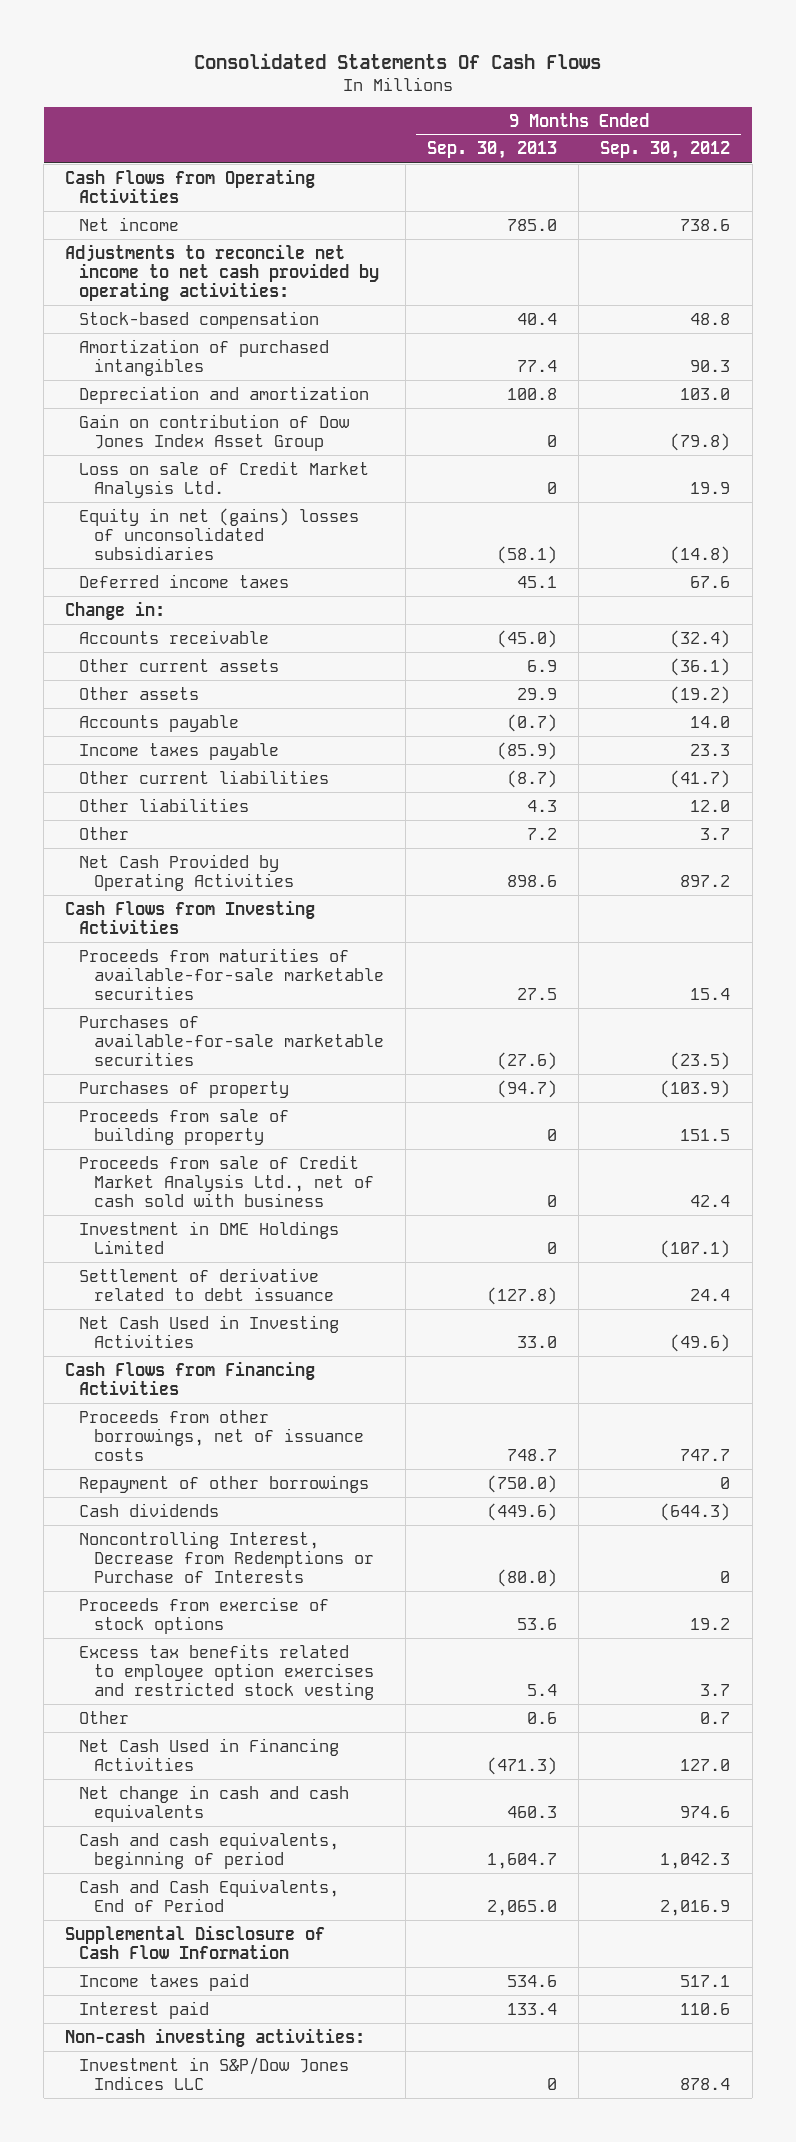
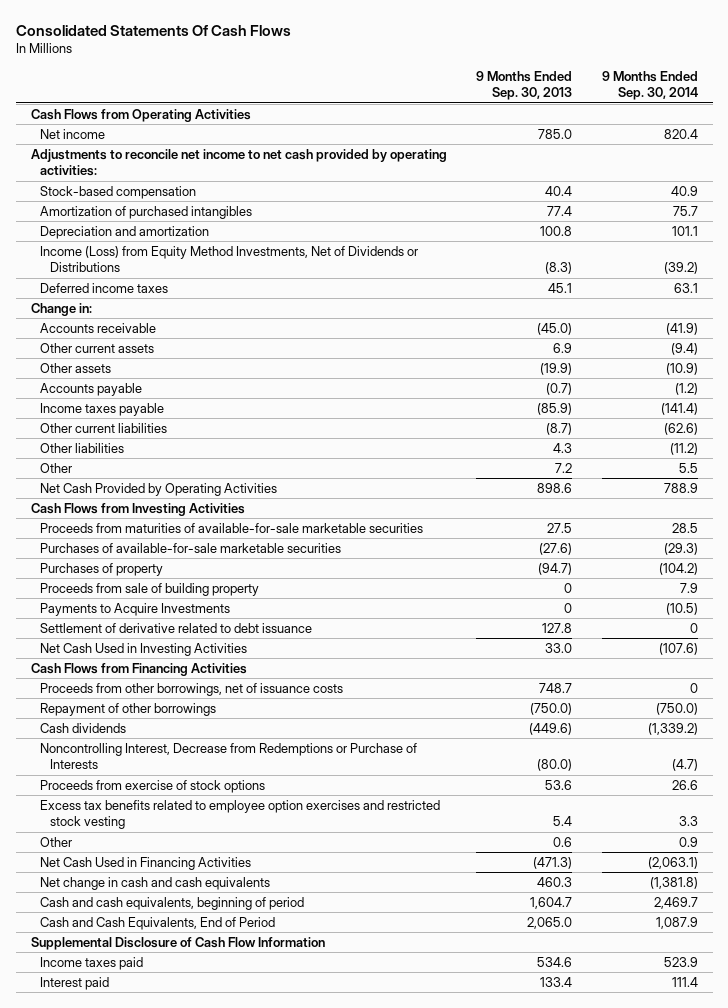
- | 9 Months Ended Sep. 30, 2013 | 9 Months Ended Sep. 30, 2012
+ | 9 Months Ended Sep. 30, 2013 | 9 Months Ended Sep. 30, 2014
- Gain on contribution of Dow Jones Index Asset Group | 0 | (79.8)
- Loss on sale of Credit Market Analysis Ltd. | 0 | 19.9
- Equity in net (gains) losses of unconsolidated subsidiaries | (58.1) | (14.8)
+ Income (Loss) from Equity Method Investments, Net of Dividends or Distributions | (8.3) | (39.2)
- Other assets | 29.9 | (19.2)
+ Other assets | (19.9) | (10.9)
- Proceeds from sale of Credit Market Analysis Ltd., net of cash sold with business | 0 | 42.4
- Investment in DME Holdings Limited | 0 | (107.1)
- Settlement of derivative related to debt issuance | (127.8) | 24.4
+ Payments to Acquire Investments | 0 | (10.5)
+ Settlement of derivative related to debt issuance | 127.8 | 0
- Non-cash investing activities:
- Investment in S&P/Dow Jones Indices LLC | 0 | 878.4

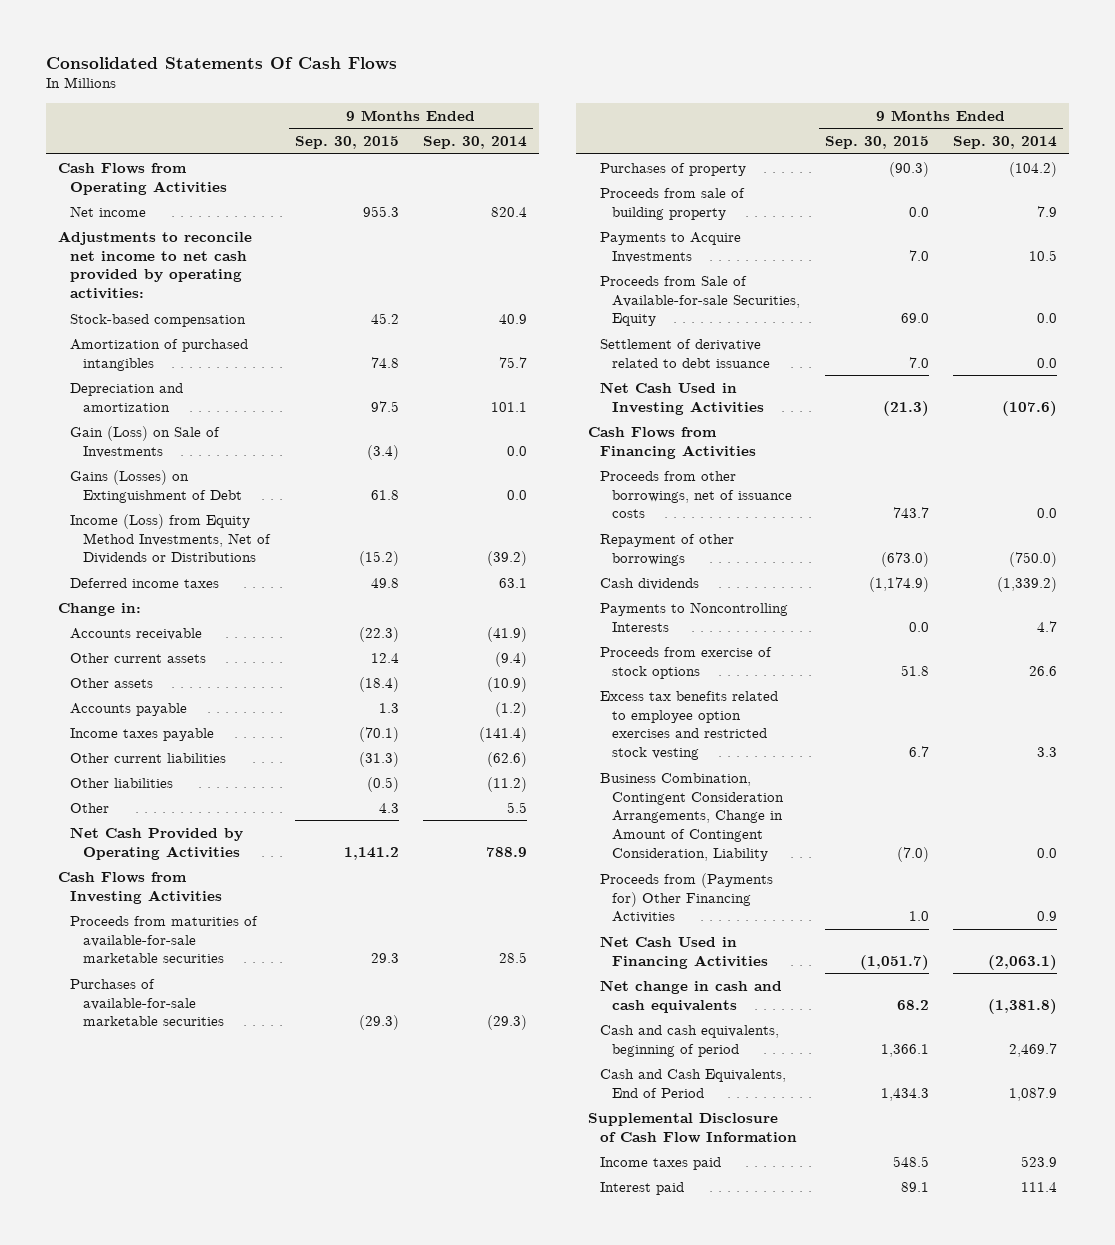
- | 9 Months Ended Sep. 30, 2013 | 9 Months Ended Sep. 30, 2014
+ | 9 Months Ended Sep. 30, 2015 | 9 Months Ended Sep. 30, 2014
+ Gain (Loss) on Sale of Investments | (3.4) | 0.0
+ Gains (Losses) on Extinguishment of Debt | 61.8 | 0.0
- Payments to Acquire Investments | 0 | (10.5)
- Settlement of derivative related to debt issuance | 127.8 | 0
+ Payments to Acquire Investments | 7.0 | 10.5
+ Proceeds from Sale of Available-for-sale Securities, Equity | 69.0 | 0.0
+ Settlement of derivative related to debt issuance | 7.0 | 0.0
- Proceeds from other borrowings, net of issuance costs | 748.7 | 0
+ Proceeds from other borrowings, net of issuance costs | 743.7 | 0.0
- Noncontrolling Interest, Decrease from Redemptions or Purchase of Interests | (80.0) | (4.7)
+ Payments to Noncontrolling Interests | 0.0 | 4.7
- Other | 0.6 | 0.9
+ Business Combination, Contingent Consideration Arrangements, Change in Amount of Contingent Consideration, Liability | (7.0) | 0.0
+ Proceeds from (Payments for) Other Financing Activities | 1.0 | 0.9

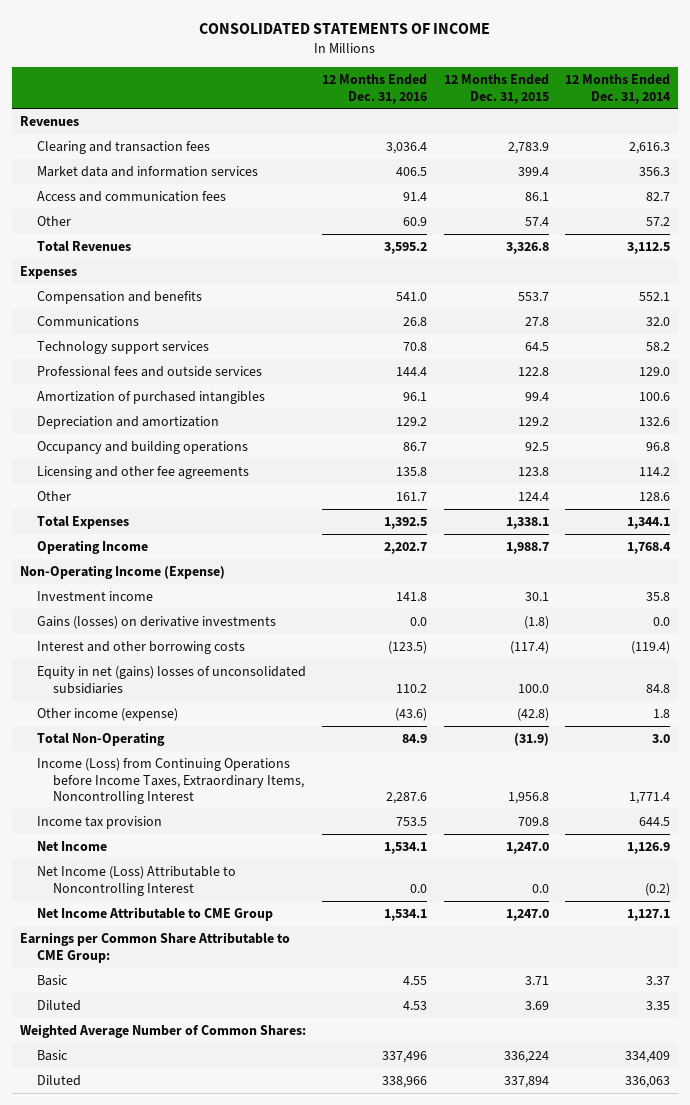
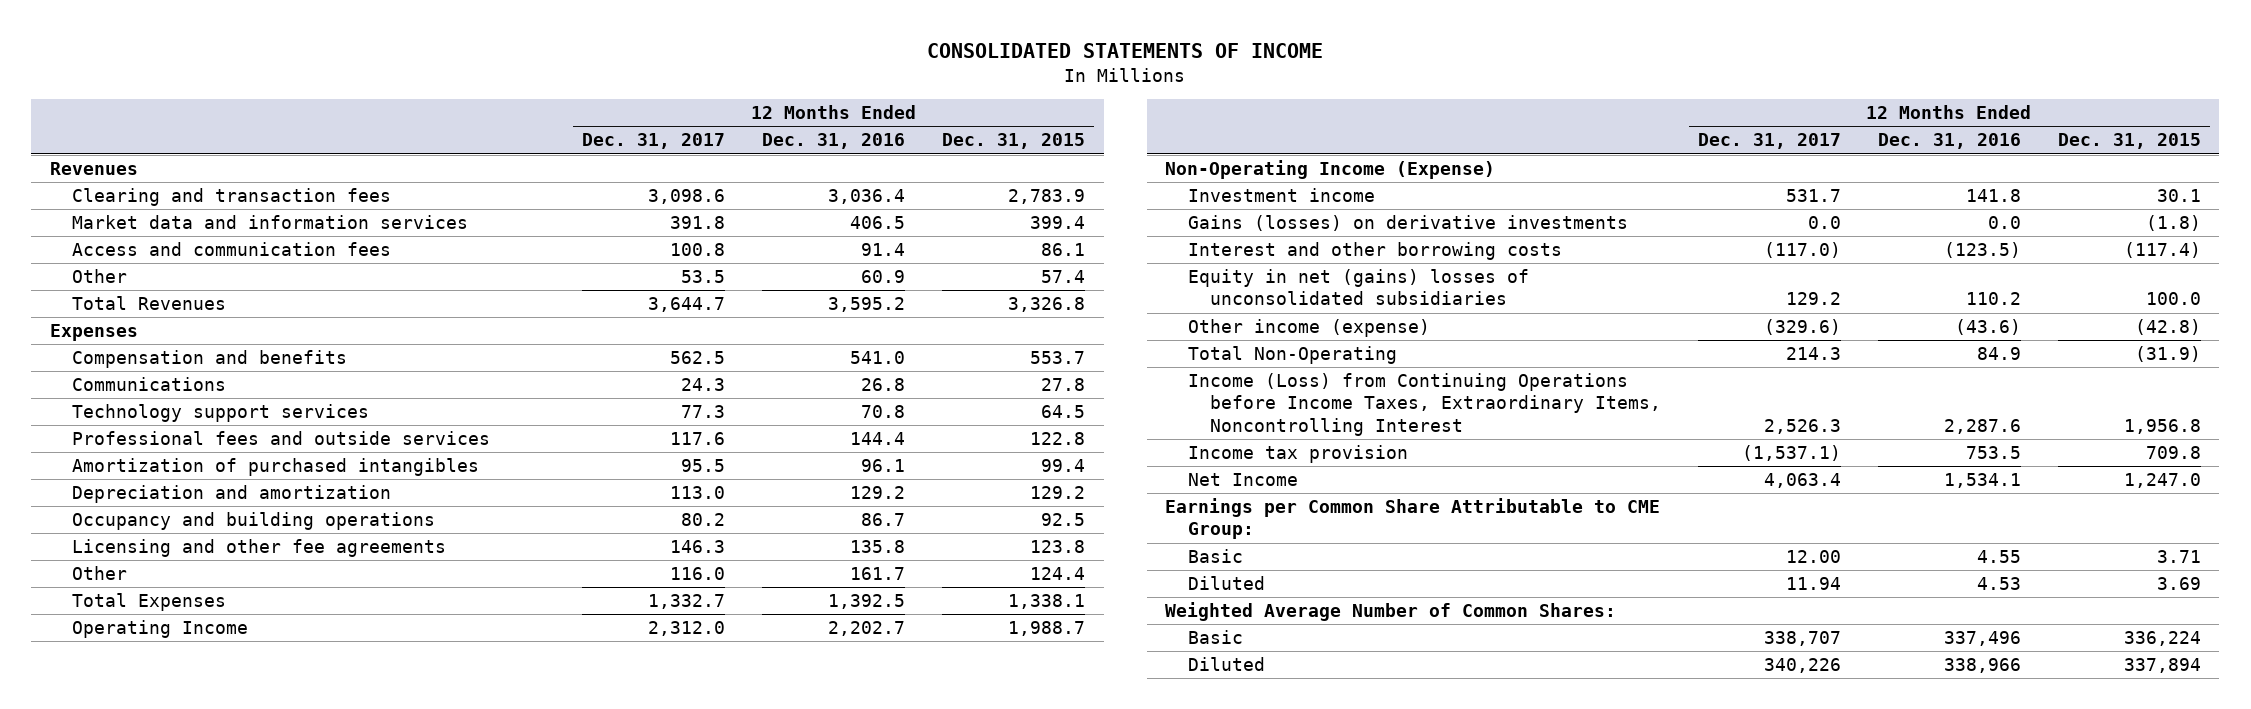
- | 12 Months Ended Dec. 31, 2016 | 12 Months Ended Dec. 31, 2015 | 12 Months Ended Dec. 31, 2014
+ | 12 Months Ended Dec. 31, 2017 | 12 Months Ended Dec. 31, 2016 | 12 Months Ended Dec. 31, 2015
- Net Income (Loss) Attributable to Noncontrolling Interest | 0.0 | 0.0 | (0.2)
- Net Income Attributable to CME Group | 1,534.1 | 1,247.0 | 1,127.1

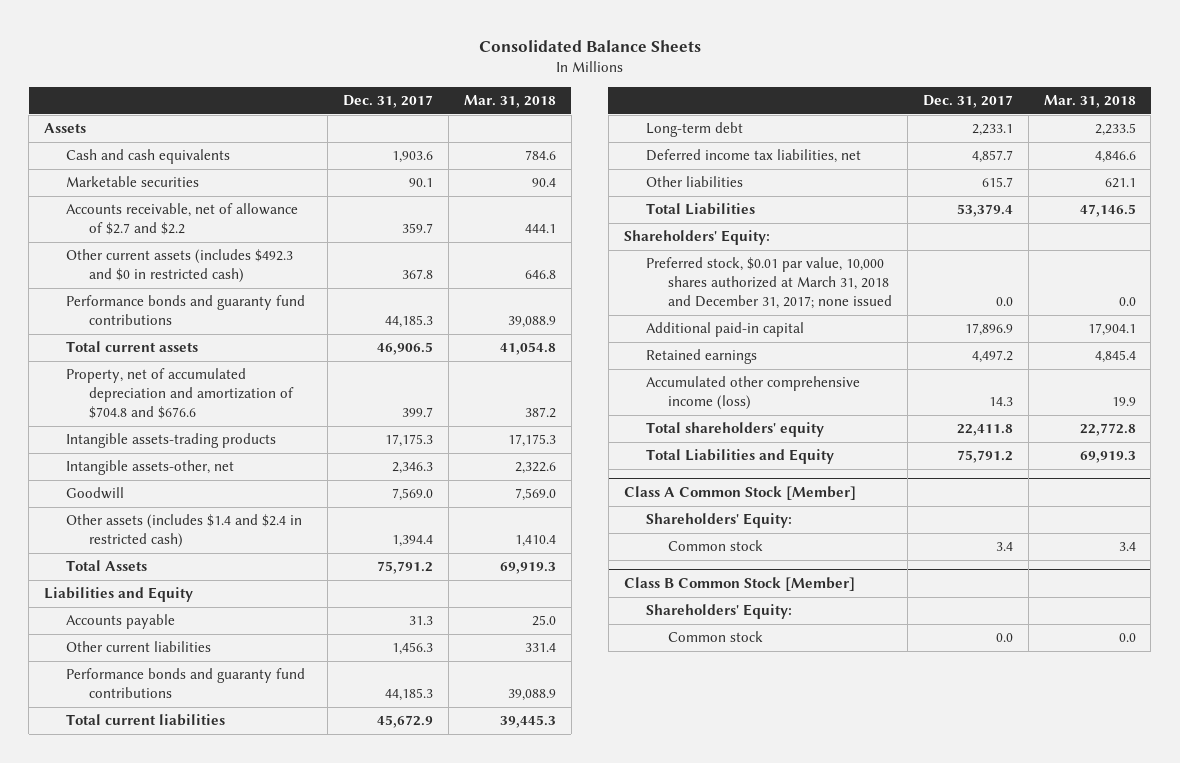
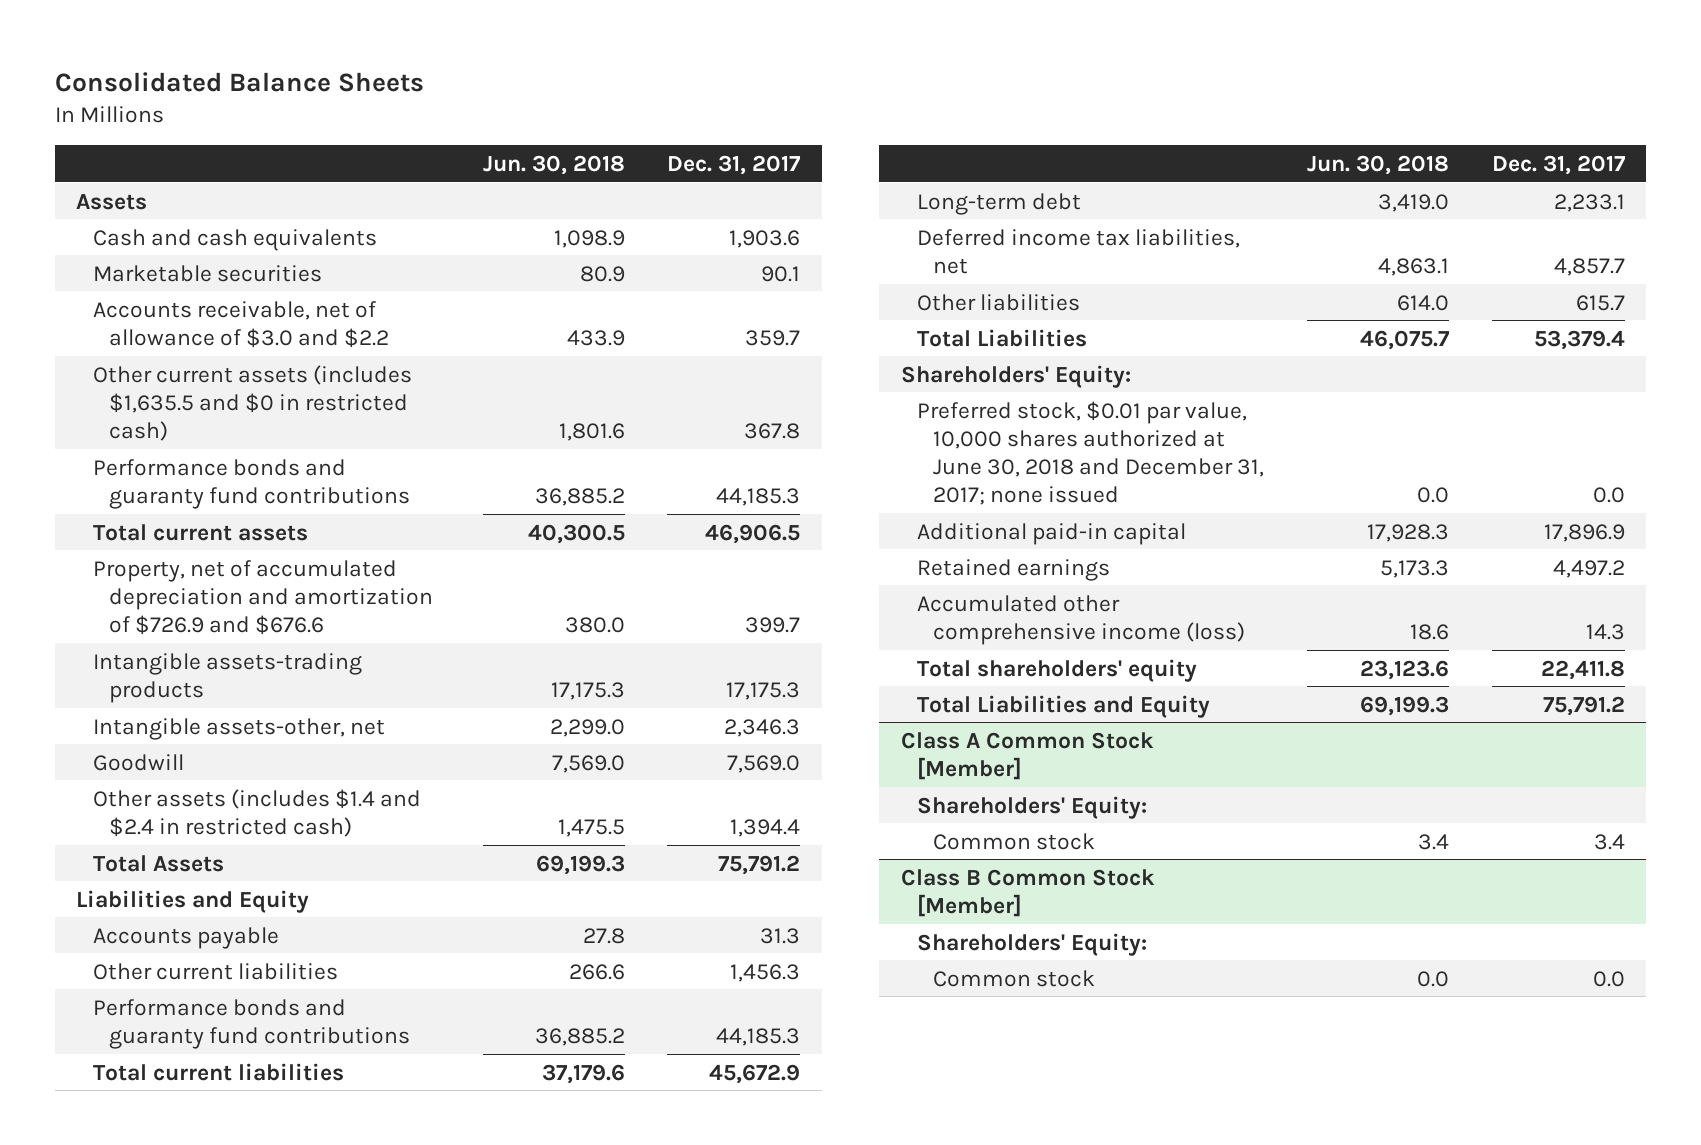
- | Dec. 31, 2017 | Mar. 31, 2018
+ | Jun. 30, 2018 | Dec. 31, 2017
- Accounts receivable, net of allowance of $2.7 and $2.2 | 359.7 | 444.1
- Other current assets (includes $492.3 and $0 in restricted cash) | 367.8 | 646.8
+ Accounts receivable, net of allowance of $3.0 and $2.2 | 433.9 | 359.7
+ Other current assets (includes $1,635.5 and $0 in restricted cash) | 1,801.6 | 367.8
- Property, net of accumulated depreciation and amortization of $704.8 and $676.6 | 399.7 | 387.2
+ Property, net of accumulated depreciation and amortization of $726.9 and $676.6 | 380.0 | 399.7
- Preferred stock, $0.01 par value, 10,000 shares authorized at March 31, 2018 and December 31, 2017; none issued | 0.0 | 0.0
+ Preferred stock, $0.01 par value, 10,000 shares authorized at June 30, 2018 and December 31, 2017; none issued | 0.0 | 0.0

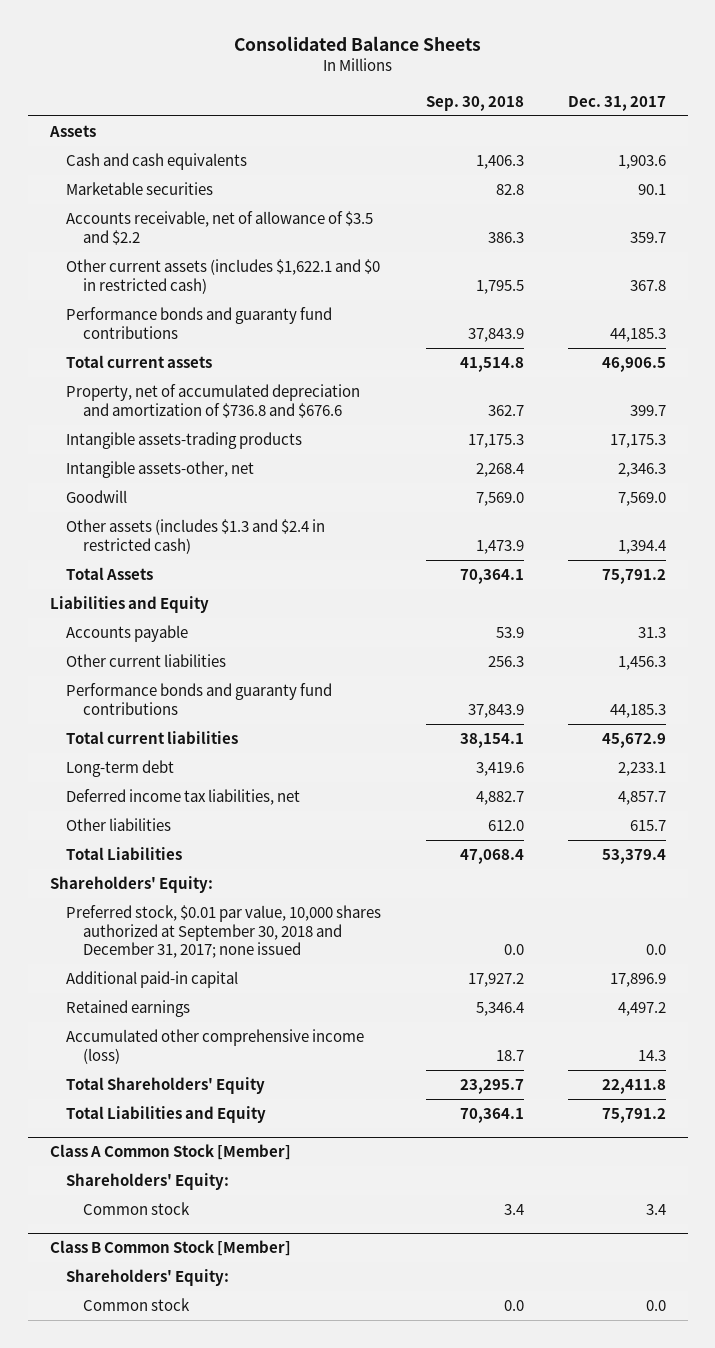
- | Jun. 30, 2018 | Dec. 31, 2017
+ | Sep. 30, 2018 | Dec. 31, 2017
- Accounts receivable, net of allowance of $3.0 and $2.2 | 433.9 | 359.7
- Other current assets (includes $1,635.5 and $0 in restricted cash) | 1,801.6 | 367.8
+ Accounts receivable, net of allowance of $3.5 and $2.2 | 386.3 | 359.7
+ Other current assets (includes $1,622.1 and $0 in restricted cash) | 1,795.5 | 367.8
- Property, net of accumulated depreciation and amortization of $726.9 and $676.6 | 380.0 | 399.7
+ Property, net of accumulated depreciation and amortization of $736.8 and $676.6 | 362.7 | 399.7
- Other assets (includes $1.4 and $2.4 in restricted cash) | 1,475.5 | 1,394.4
+ Other assets (includes $1.3 and $2.4 in restricted cash) | 1,473.9 | 1,394.4
- Preferred stock, $0.01 par value, 10,000 shares authorized at June 30, 2018 and December 31, 2017; none issued | 0.0 | 0.0
+ Preferred stock, $0.01 par value, 10,000 shares authorized at September 30, 2018 and December 31, 2017; none issued | 0.0 | 0.0
- Total shareholders' equity | 23,123.6 | 22,411.8
+ Total Shareholders' Equity | 23,295.7 | 22,411.8

